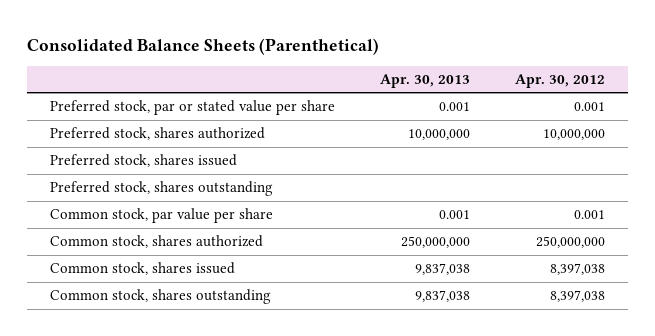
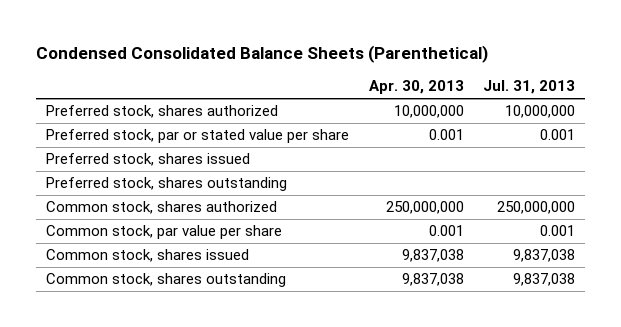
- Consolidated Balance Sheets (Parenthetical)
+ Condensed Consolidated Balance Sheets (Parenthetical)
- | Apr. 30, 2013 | Apr. 30, 2012
+ | Apr. 30, 2013 | Jul. 31, 2013
moved down: Preferred stock, par or stated value per share | 0.001 | 0.001
moved down: Common stock, par value per share | 0.001 | 0.001

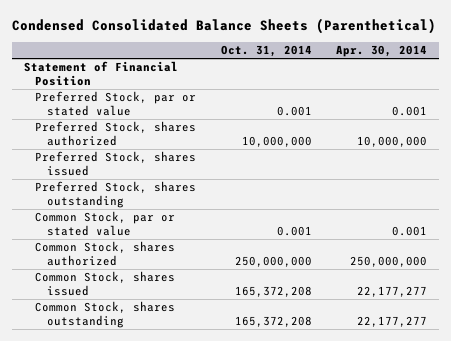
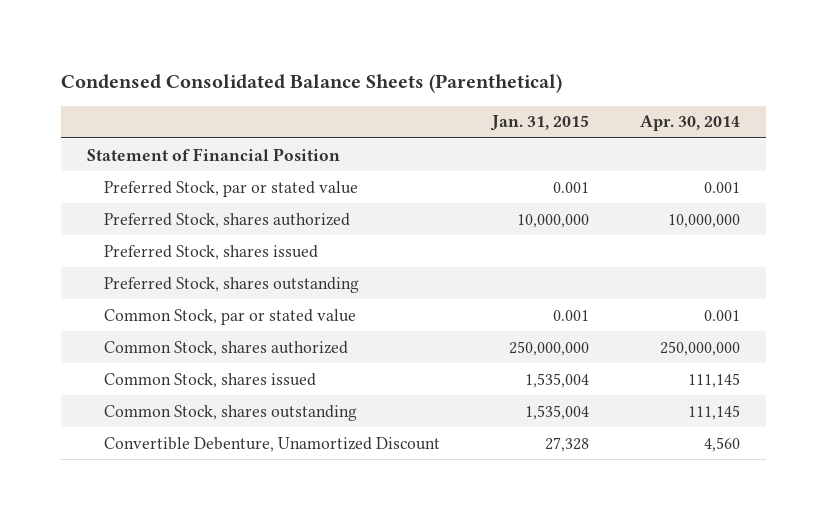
- | Oct. 31, 2014 | Apr. 30, 2014
+ | Jan. 31, 2015 | Apr. 30, 2014
- Common Stock, shares issued | 165,372,208 | 22,177,277
- Common Stock, shares outstanding | 165,372,208 | 22,177,277
+ Common Stock, shares issued | 1,535,004 | 111,145
+ Common Stock, shares outstanding | 1,535,004 | 111,145
+ Convertible Debenture, Unamortized Discount | 27,328 | 4,560

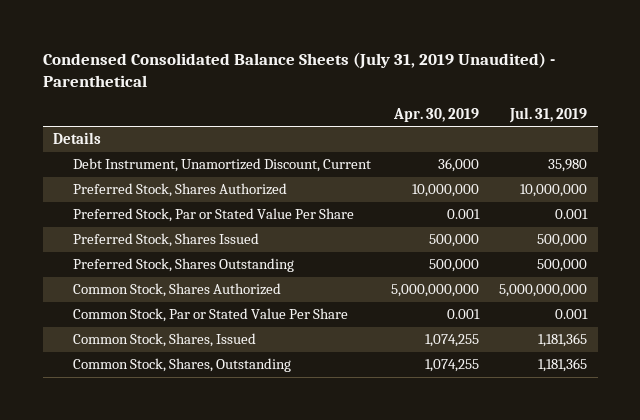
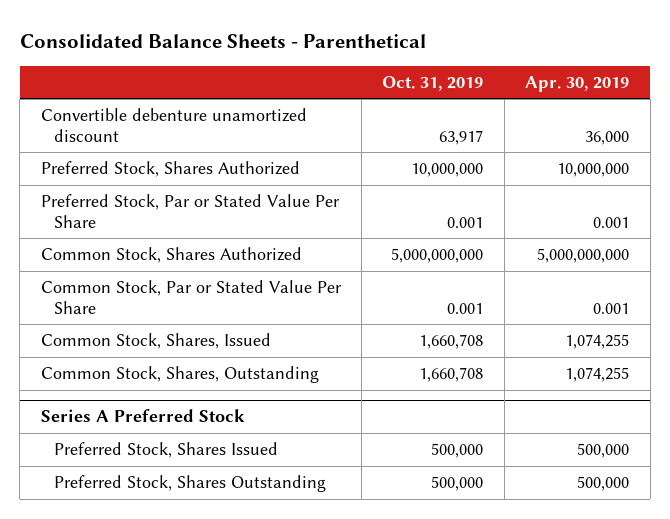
- Condensed Consolidated Balance Sheets (July 31, 2019 Unaudited) - Parenthetical
+ Consolidated Balance Sheets - Parenthetical
- | Apr. 30, 2019 | Jul. 31, 2019
+ | Oct. 31, 2019 | Apr. 30, 2019
- Details
- Debt Instrument, Unamortized Discount, Current | 36,000 | 35,980
+ Convertible debenture unamortized discount | 63,917 | 36,000
- Preferred Stock, Shares Issued | 500,000 | 500,000
- Preferred Stock, Shares Outstanding | 500,000 | 500,000
+ Series A Preferred Stock
+ Preferred Stock, Shares Issued | 500,000 | 500,000
+ Preferred Stock, Shares Outstanding | 500,000 | 500,000

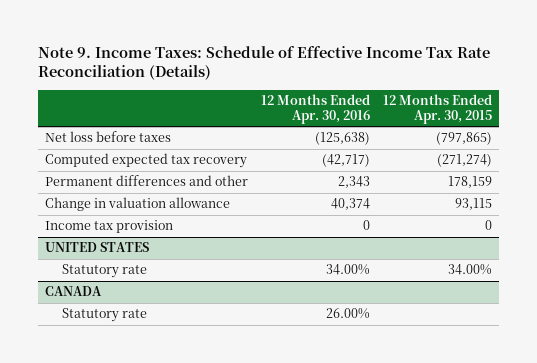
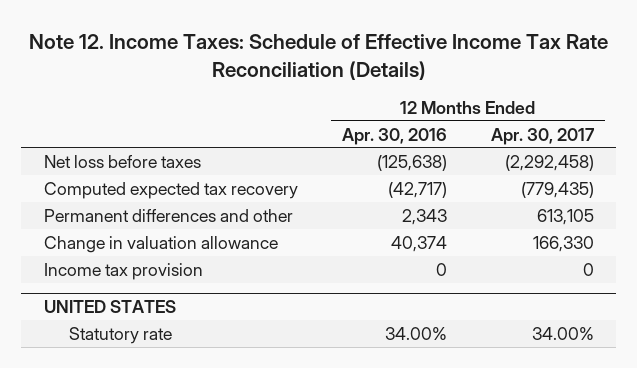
- Note 9. Income Taxes: Schedule of Effective Income Tax Rate Reconciliation (Details)
+ Note 12. Income Taxes: Schedule of Effective Income Tax Rate Reconciliation (Details)
- | 12 Months Ended Apr. 30, 2016 | 12 Months Ended Apr. 30, 2015
+ | 12 Months Ended Apr. 30, 2016 | 12 Months Ended Apr. 30, 2017
- CANADA
- Statutory rate | 26.00% |

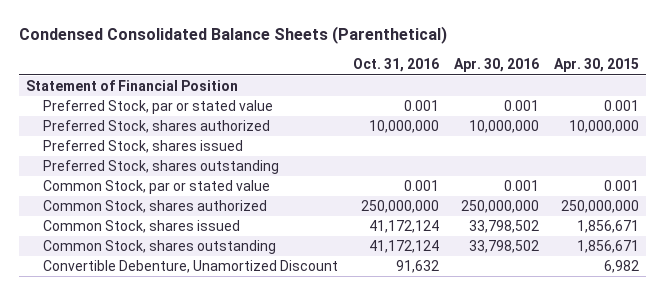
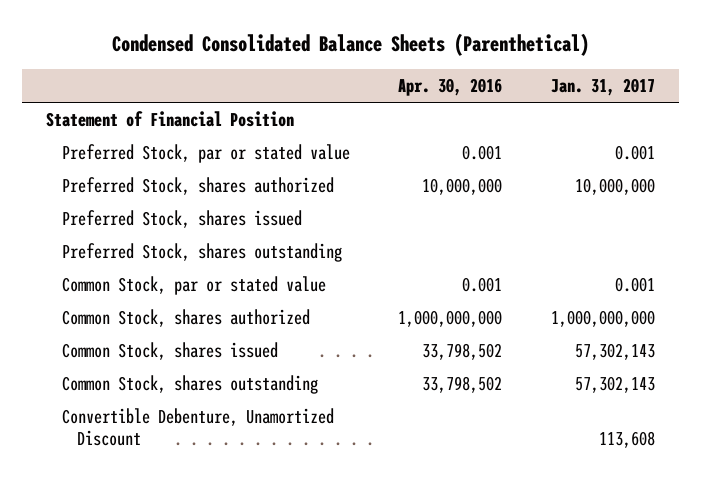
- | Oct. 31, 2016 | Apr. 30, 2016 | Apr. 30, 2015
+ | Apr. 30, 2016 | Jan. 31, 2017
- Common Stock, shares authorized | 250,000,000 | 250,000,000 | 250,000,000
+ Common Stock, shares authorized | 1,000,000,000 | 1,000,000,000

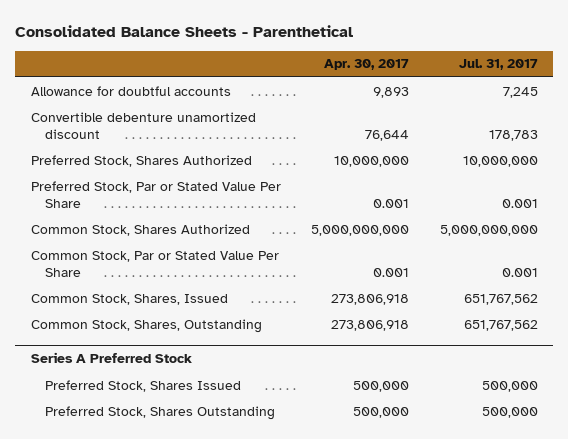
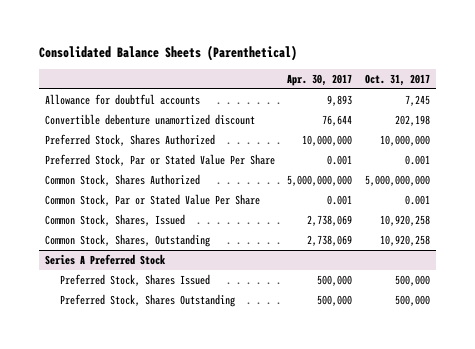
- Consolidated Balance Sheets - Parenthetical
+ Consolidated Balance Sheets (Parenthetical)
- | Apr. 30, 2017 | Jul. 31, 2017
+ | Apr. 30, 2017 | Oct. 31, 2017
- Common Stock, Shares, Issued | 273,806,918 | 651,767,562
- Common Stock, Shares, Outstanding | 273,806,918 | 651,767,562
+ Common Stock, Shares, Issued | 2,738,069 | 10,920,258
+ Common Stock, Shares, Outstanding | 2,738,069 | 10,920,258

